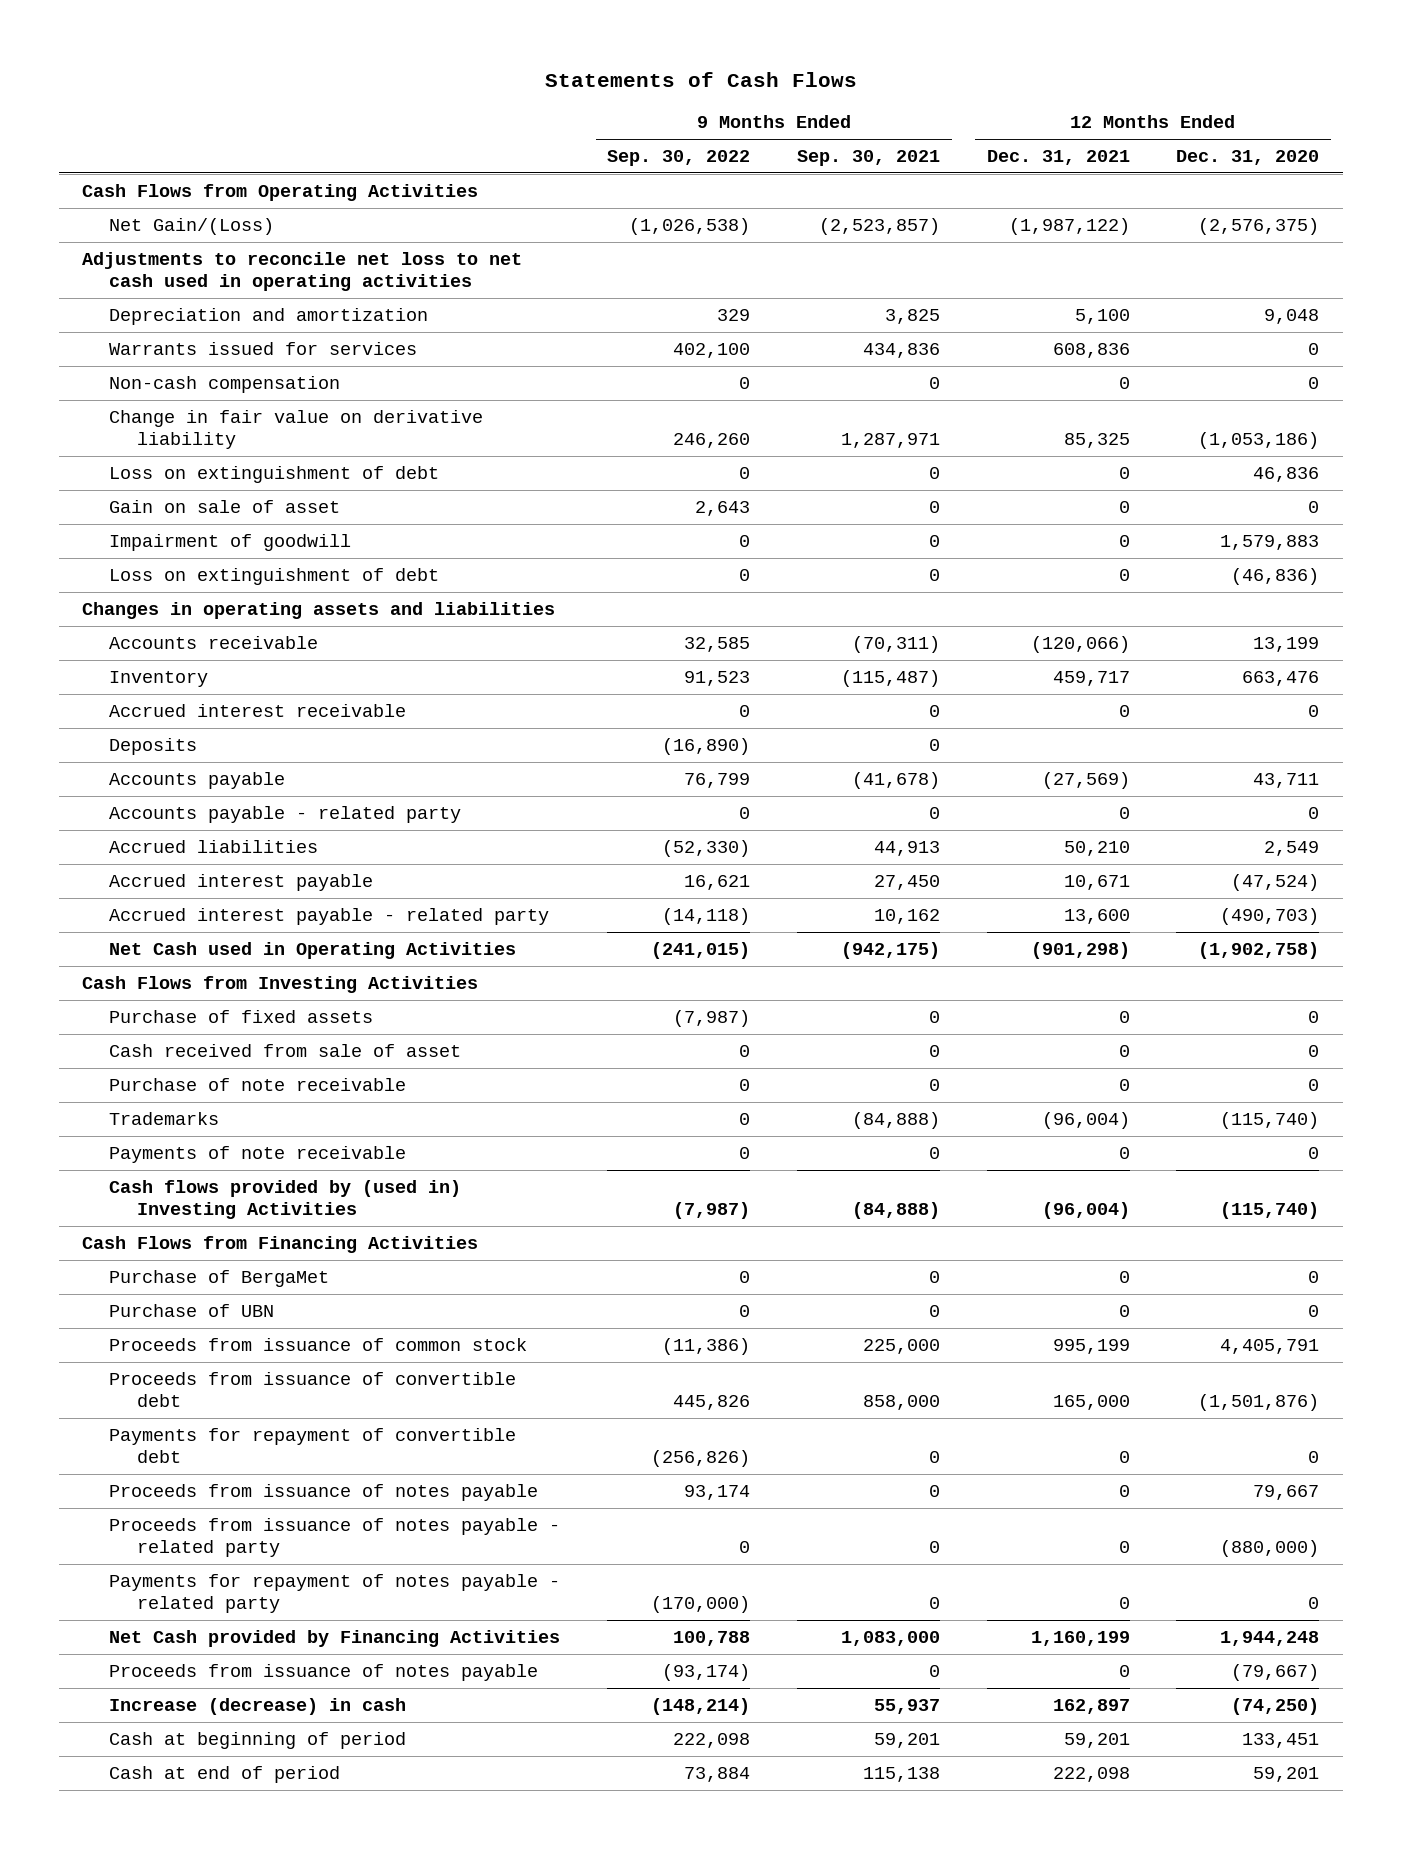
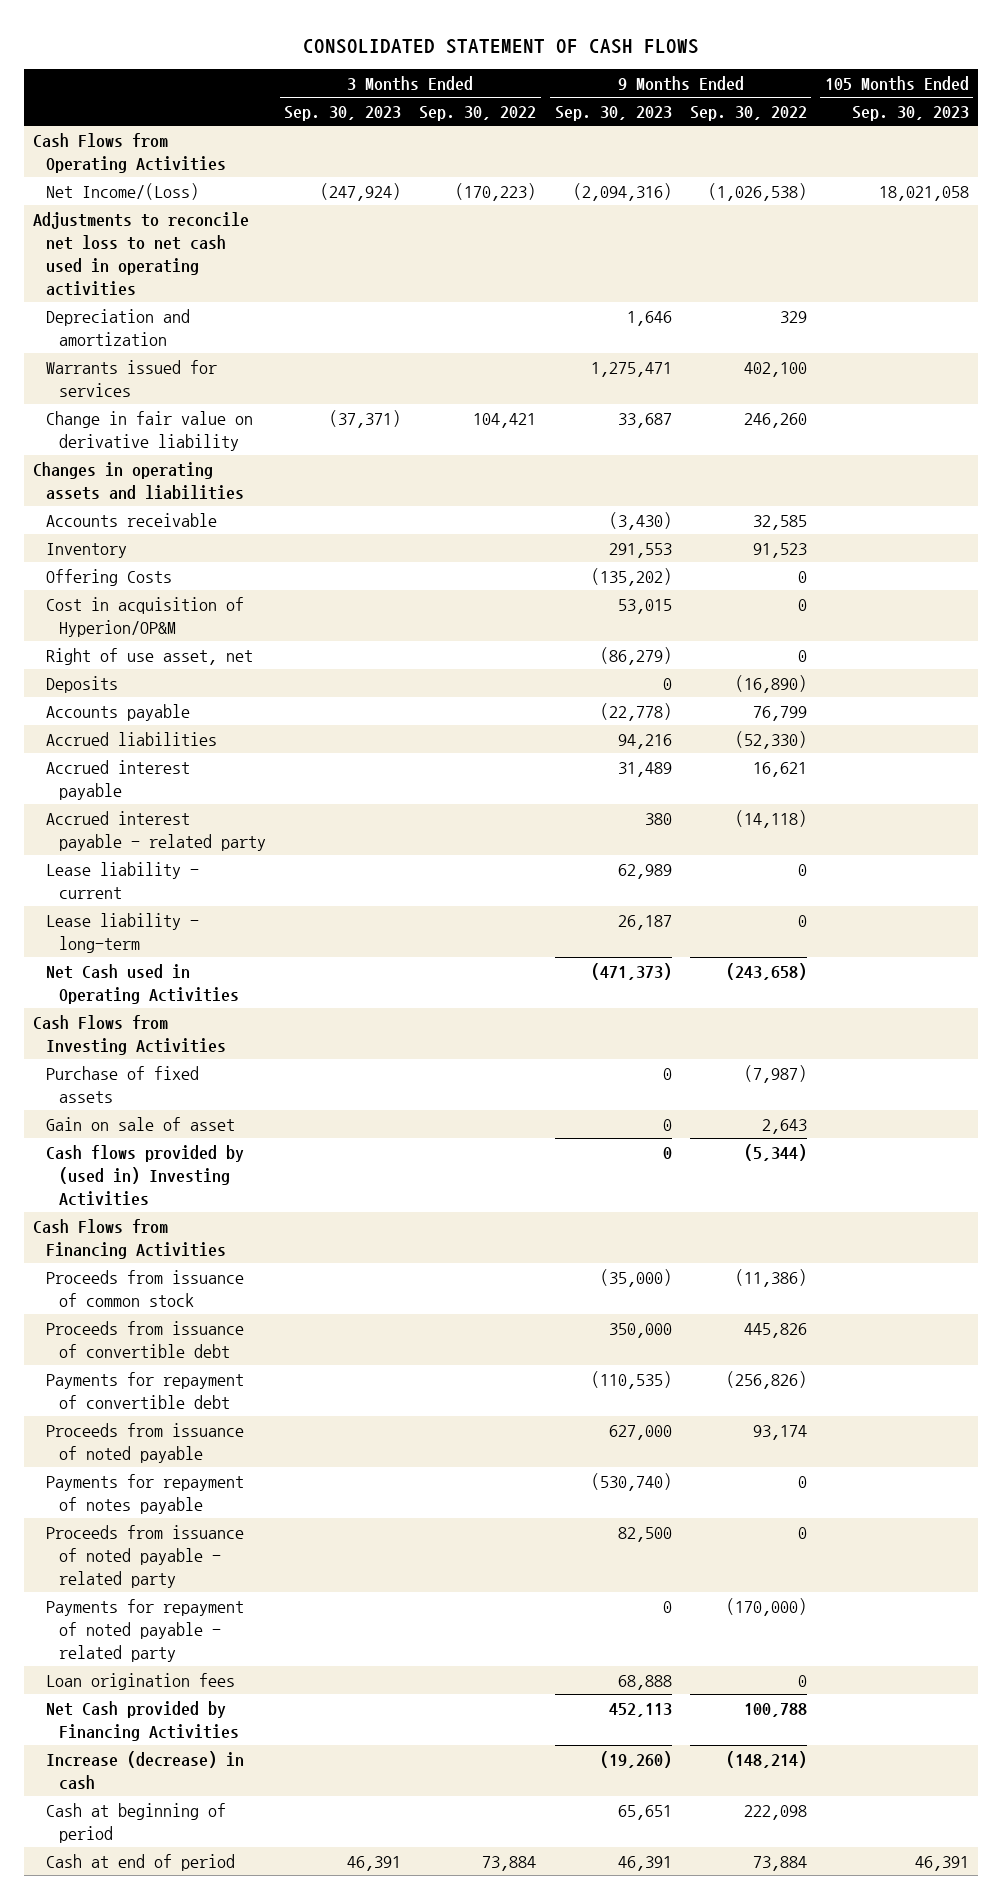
- Statements of Cash Flows
+ CONSOLIDATED STATEMENT OF CASH FLOWS
- | 9 Months Ended Sep. 30, 2022 | 9 Months Ended Sep. 30, 2021 | 12 Months Ended Dec. 31, 2021 | 12 Months Ended Dec. 31, 2020
+ | 3 Months Ended Sep. 30, 2023 | 3 Months Ended Sep. 30, 2022 | 9 Months Ended Sep. 30, 2023 | 9 Months Ended Sep. 30, 2022 | 105 Months Ended Sep. 30, 2023
- Net Gain/(Loss) | (1,026,538) | (2,523,857) | (1,987,122) | (2,576,375)
+ Net Income/(Loss) | (247,924) | (170,223) | (2,094,316) | (1,026,538) | 18,021,058
- Non-cash compensation | 0 | 0 | 0 | 0
- Loss on extinguishment of debt | 0 | 0 | 0 | 46,836
- Impairment of goodwill | 0 | 0 | 0 | 1,579,883
- Loss on extinguishment of debt | 0 | 0 | 0 | (46,836)
- Accrued interest receivable | 0 | 0 | 0 | 0
+ Offering Costs | | | (135,202) | 0 |
+ Cost in acquisition of Hyperion/OP&M | | | 53,015 | 0 |
+ Right of use asset, net | | | (86,279) | 0 |
- Accounts payable - related party | 0 | 0 | 0 | 0
- Net Cash used in Operating Activities | (241,015) | (942,175) | (901,298) | (1,902,758)
+ Lease liability - current | | | 62,989 | 0 |
+ Lease liability - long-term | | | 26,187 | 0 |
+ Net Cash used in Operating Activities | | | (471,373) | (243,658) |
- Cash received from sale of asset | 0 | 0 | 0 | 0
- Purchase of note receivable | 0 | 0 | 0 | 0
- Trademarks | 0 | (84,888) | (96,004) | (115,740)
- Payments of note receivable | 0 | 0 | 0 | 0
- Cash flows provided by (used in) Investing Activities | (7,987) | (84,888) | (96,004) | (115,740)
moved down: Gain on sale of asset | | | 0 | 2,643 |
+ Cash flows provided by (used in) Investing Activities | | | 0 | (5,344) |
- Purchase of BergaMet | 0 | 0 | 0 | 0
- Purchase of UBN | 0 | 0 | 0 | 0
- Proceeds from issuance of notes payable | 93,174 | 0 | 0 | 79,667
- Proceeds from issuance of notes payable - related party | 0 | 0 | 0 | (880,000)
- Payments for repayment of notes payable - related party | (170,000) | 0 | 0 | 0
+ Proceeds from issuance of noted payable | | | 627,000 | 93,174 |
+ Payments for repayment of notes payable | | | (530,740) | 0 |
+ Proceeds from issuance of noted payable - related party | | | 82,500 | 0 |
+ Payments for repayment of noted payable - related party | | | 0 | (170,000) |
+ Loan origination fees | | | 68,888 | 0 |
- Proceeds from issuance of notes payable | (93,174) | 0 | 0 | (79,667)

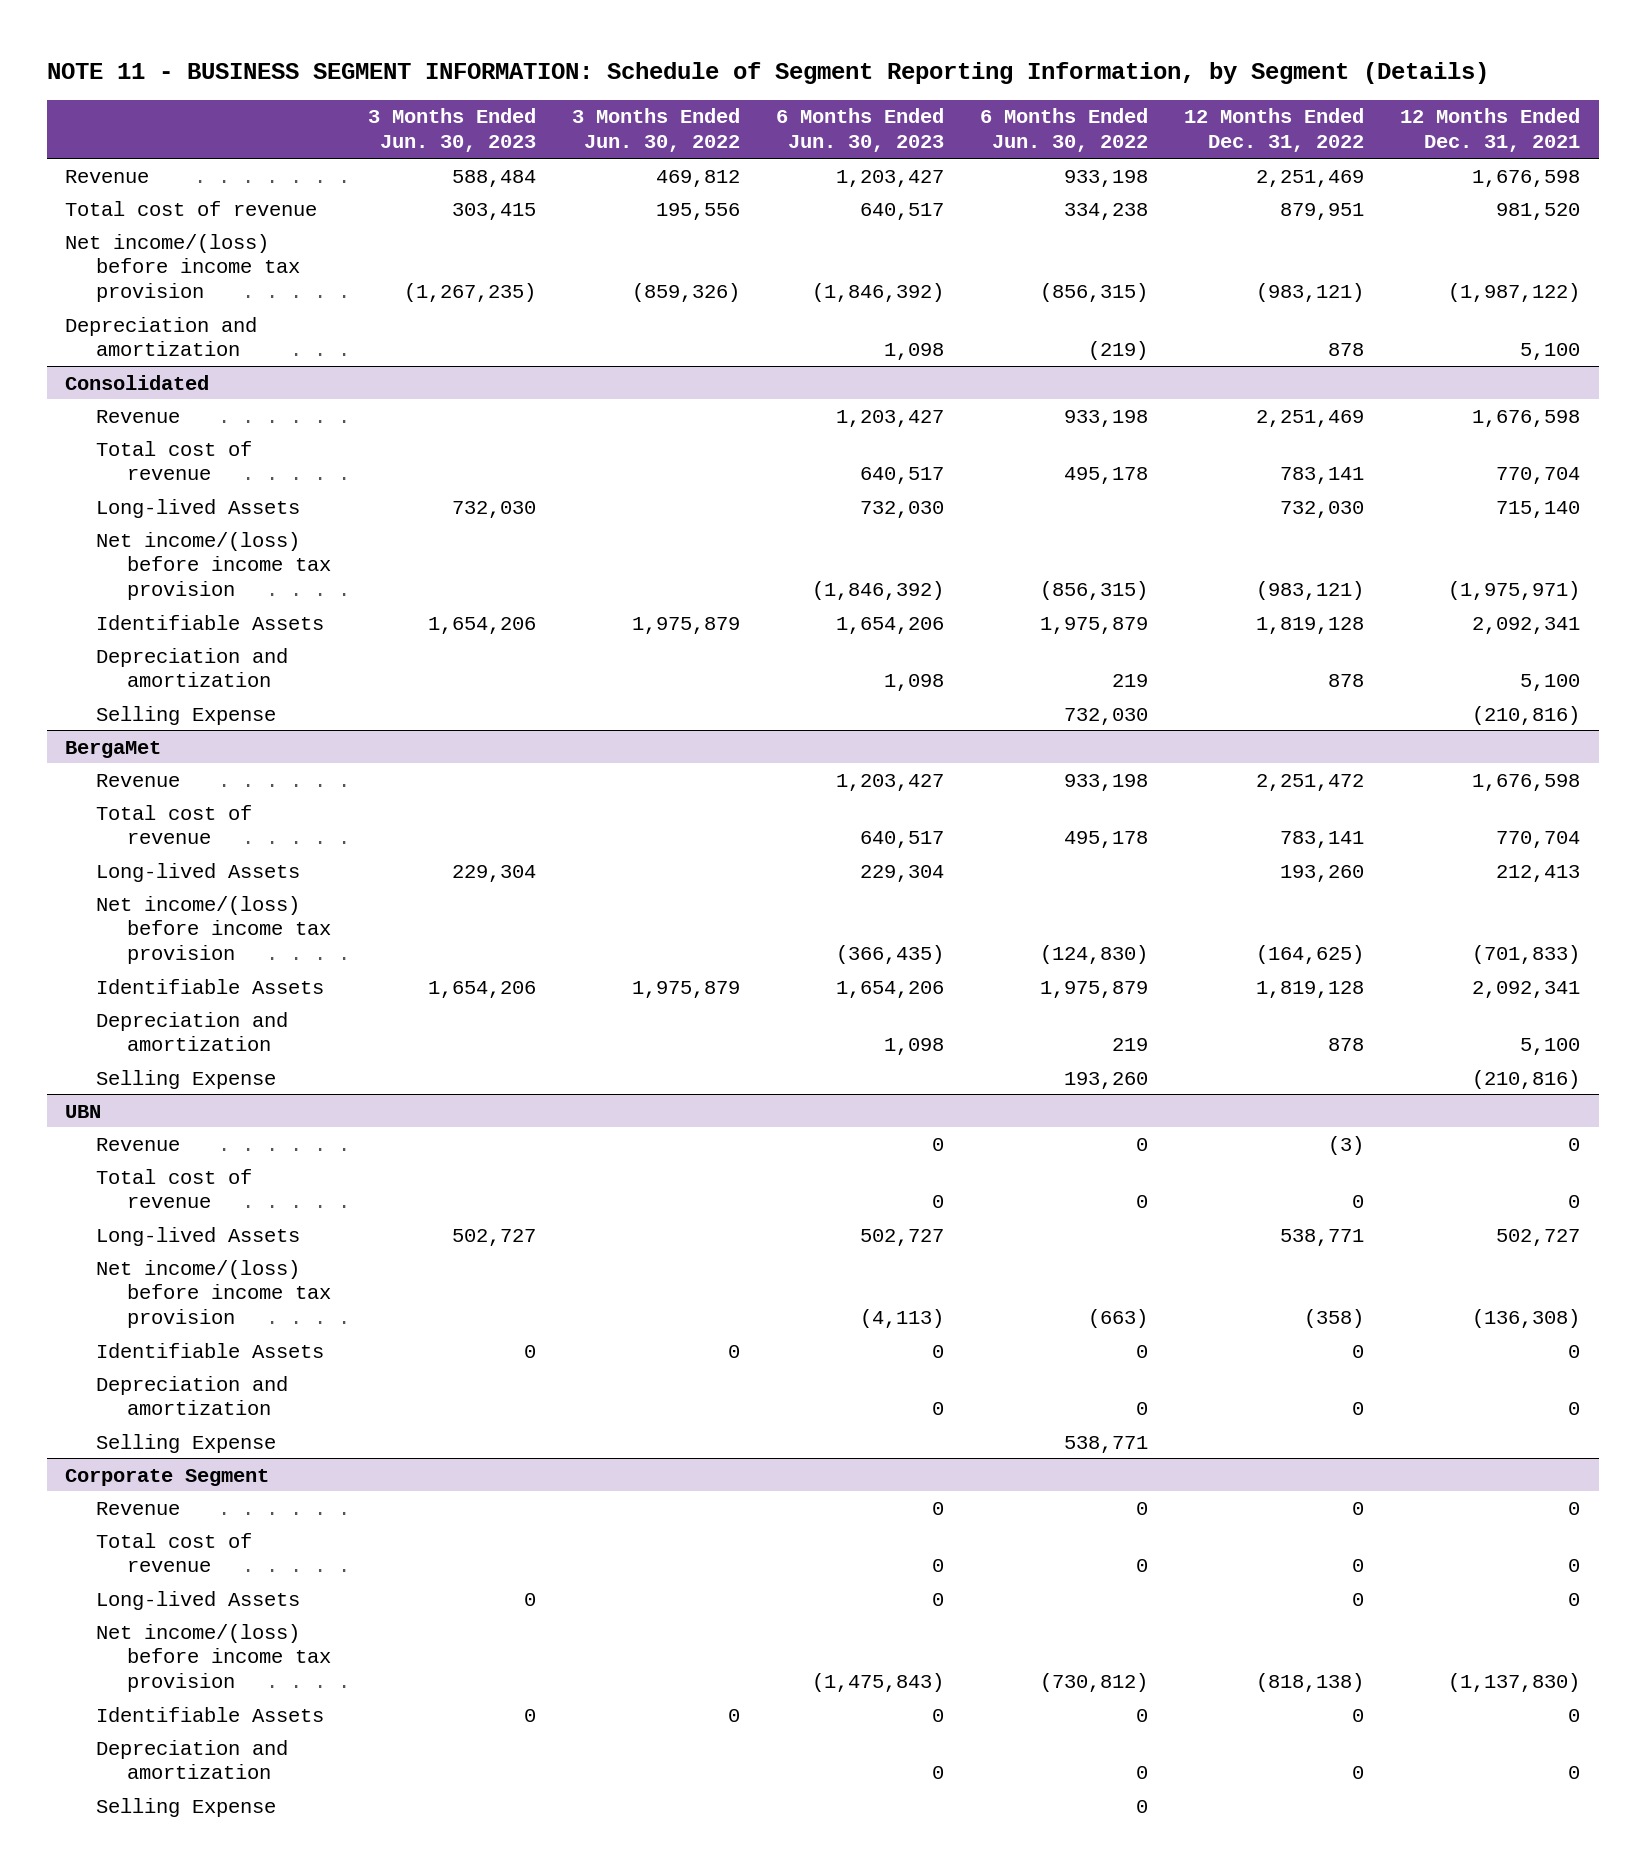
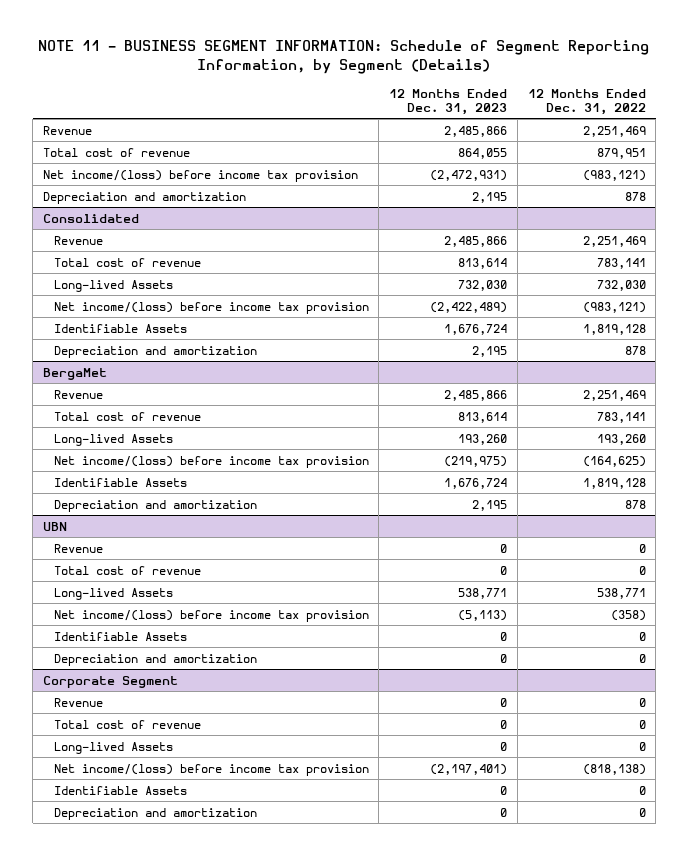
- | 3 Months Ended Jun. 30, 2023 | 3 Months Ended Jun. 30, 2022 | 6 Months Ended Jun. 30, 2023 | 6 Months Ended Jun. 30, 2022 | 12 Months Ended Dec. 31, 2022 | 12 Months Ended Dec. 31, 2021
+ | 12 Months Ended Dec. 31, 2023 | 12 Months Ended Dec. 31, 2022
@ Consolidated
- Selling Expense | | | | 732,030 | | (210,816)
@ BergaMet
- Revenue | | | 1,203,427 | 933,198 | 2,251,472 | 1,676,598
+ Revenue | 2,485,866 | 2,251,469
- Selling Expense | | | | 193,260 | | (210,816)
@ UBN
- Revenue | | | 0 | 0 | (3) | 0
+ Revenue | 0 | 0
- Selling Expense | | | | 538,771 | |
@ Corporate Segment
- Selling Expense | | | | 0 | |

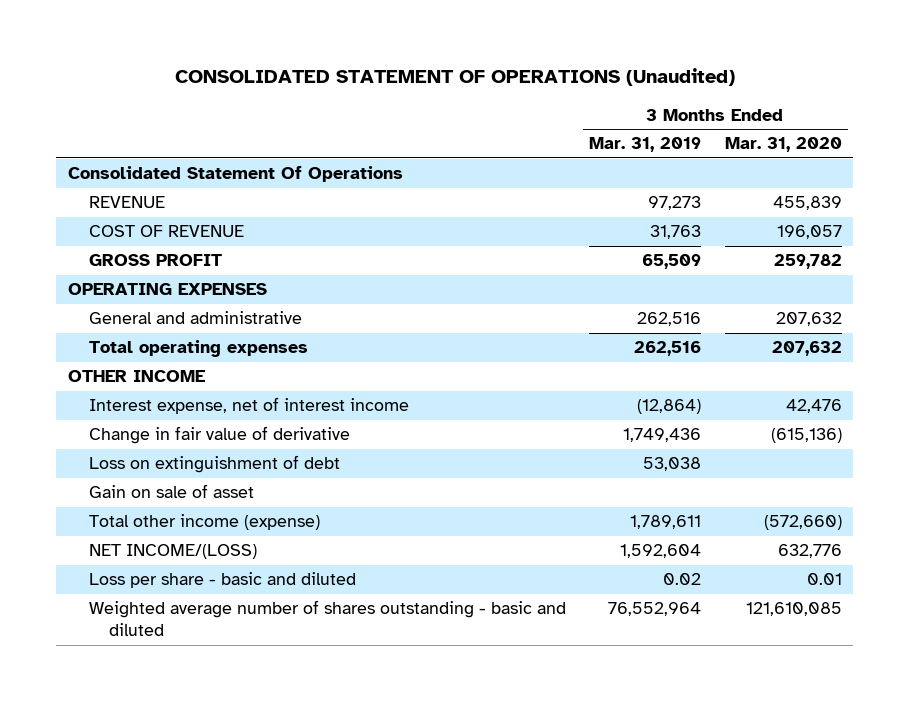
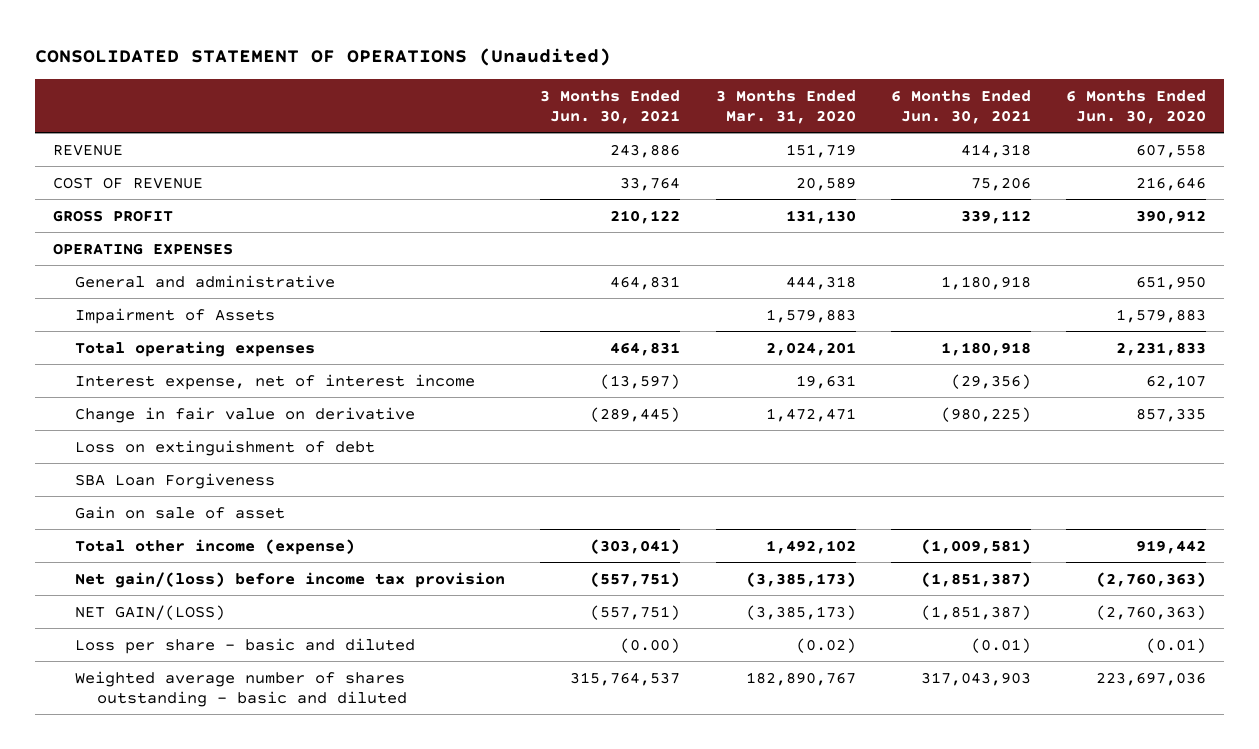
- | 3 Months Ended Mar. 31, 2019 | 3 Months Ended Mar. 31, 2020
+ | 3 Months Ended Jun. 30, 2021 | 3 Months Ended Mar. 31, 2020 | 6 Months Ended Jun. 30, 2021 | 6 Months Ended Jun. 30, 2020
- Consolidated Statement Of Operations
- REVENUE | 97,273 | 455,839
- COST OF REVENUE | 31,763 | 196,057
- GROSS PROFIT | 65,509 | 259,782
+ REVENUE | 243,886 | 151,719 | 414,318 | 607,558
+ COST OF REVENUE | 33,764 | 20,589 | 75,206 | 216,646
+ GROSS PROFIT | 210,122 | 131,130 | 339,112 | 390,912
- General and administrative | 262,516 | 207,632
- Total operating expenses | 262,516 | 207,632
- OTHER INCOME
- Interest expense, net of interest income | (12,864) | 42,476
- Change in fair value of derivative | 1,749,436 | (615,136)
+ General and administrative | 464,831 | 444,318 | 1,180,918 | 651,950
+ Impairment of Assets | | 1,579,883 | | 1,579,883
+ Total operating expenses | 464,831 | 2,024,201 | 1,180,918 | 2,231,833
+ Interest expense, net of interest income | (13,597) | 19,631 | (29,356) | 62,107
+ Change in fair value on derivative | (289,445) | 1,472,471 | (980,225) | 857,335
+ SBA Loan Forgiveness
- Total other income (expense) | 1,789,611 | (572,660)
- NET INCOME/(LOSS) | 1,592,604 | 632,776
- Loss per share - basic and diluted | 0.02 | 0.01
- Weighted average number of shares outstanding - basic and diluted | 76,552,964 | 121,610,085
+ Total other income (expense) | (303,041) | 1,492,102 | (1,009,581) | 919,442
+ Net gain/(loss) before income tax provision | (557,751) | (3,385,173) | (1,851,387) | (2,760,363)
+ NET GAIN/(LOSS) | (557,751) | (3,385,173) | (1,851,387) | (2,760,363)
+ Loss per share - basic and diluted | (0.00) | (0.02) | (0.01) | (0.01)
+ Weighted average number of shares outstanding - basic and diluted | 315,764,537 | 182,890,767 | 317,043,903 | 223,697,036

